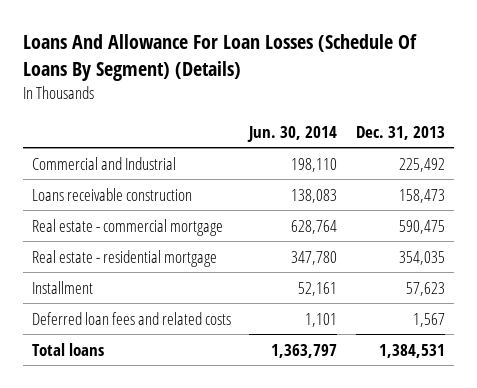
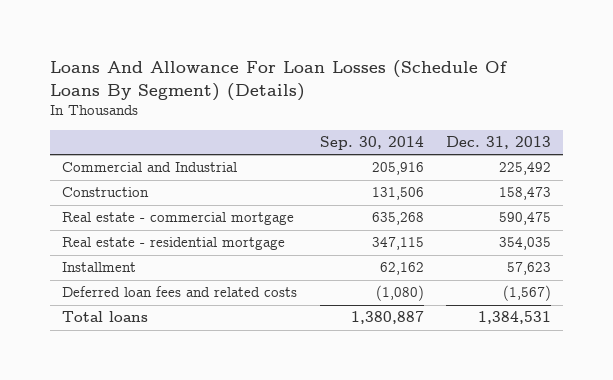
- | Jun. 30, 2014 | Dec. 31, 2013
+ | Sep. 30, 2014 | Dec. 31, 2013
- Loans receivable construction | 138,083 | 158,473
+ Construction | 131,506 | 158,473
- Deferred loan fees and related costs | 1,101 | 1,567
+ Deferred loan fees and related costs | (1,080) | (1,567)

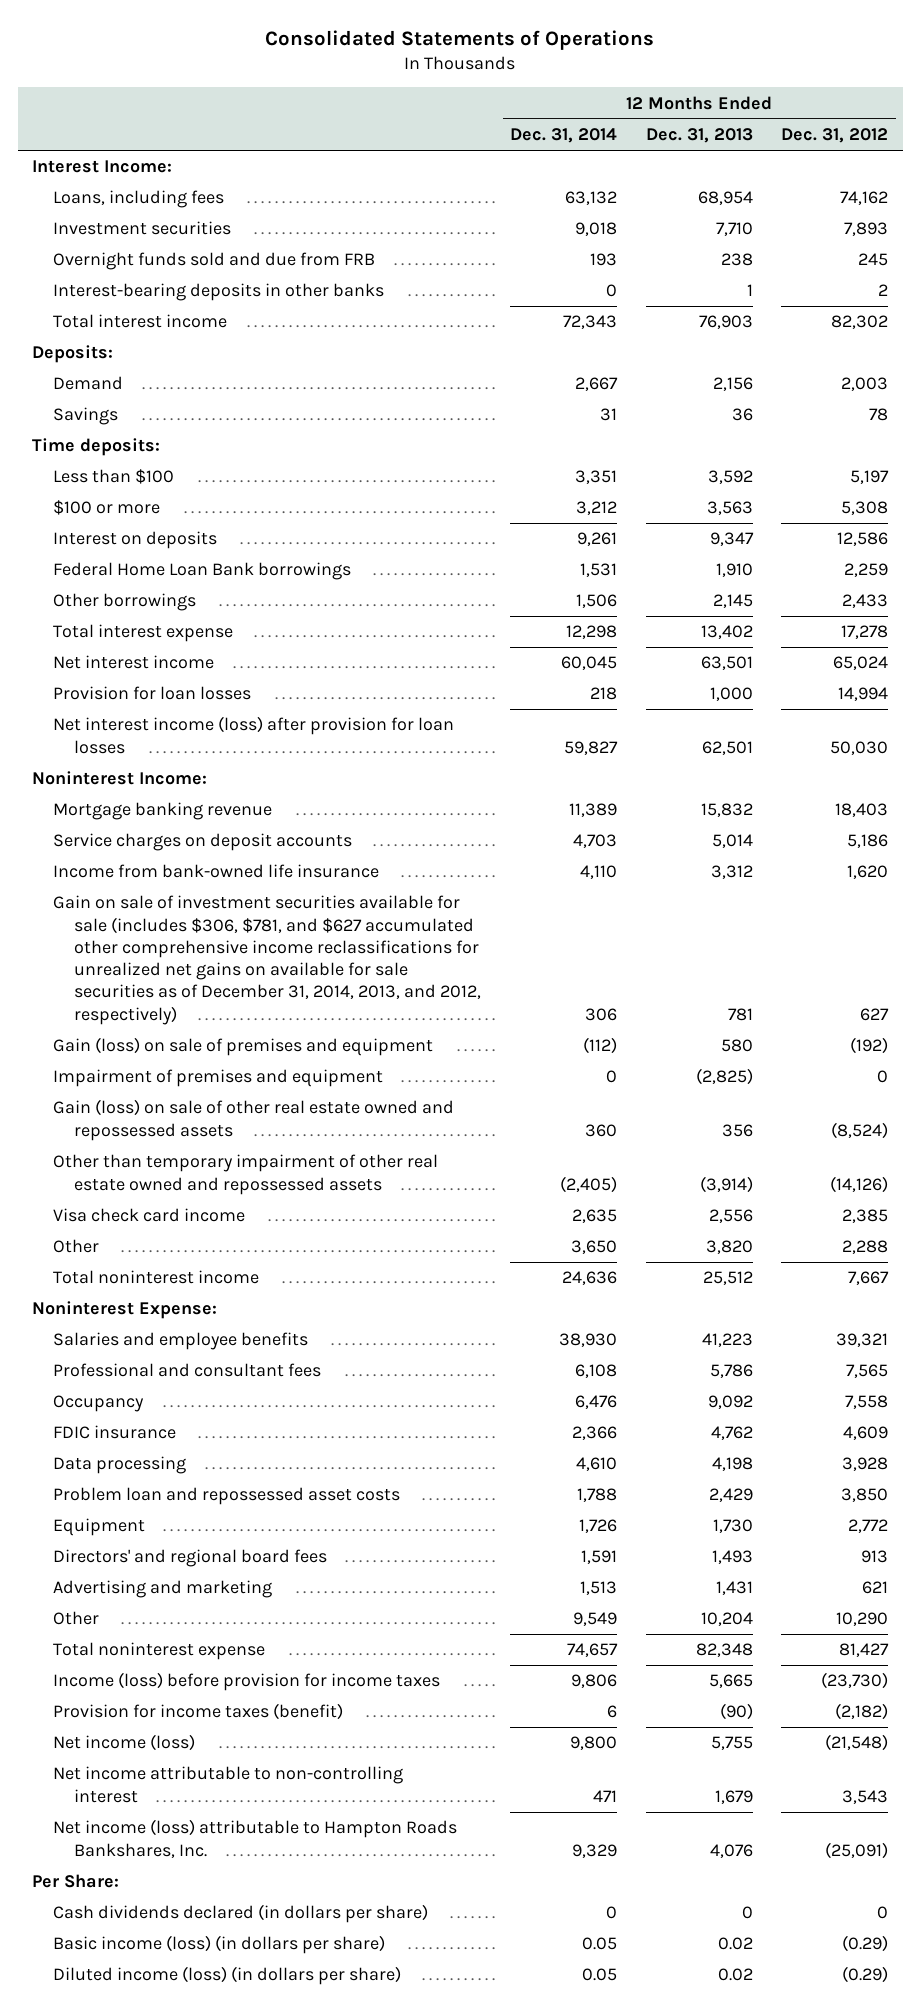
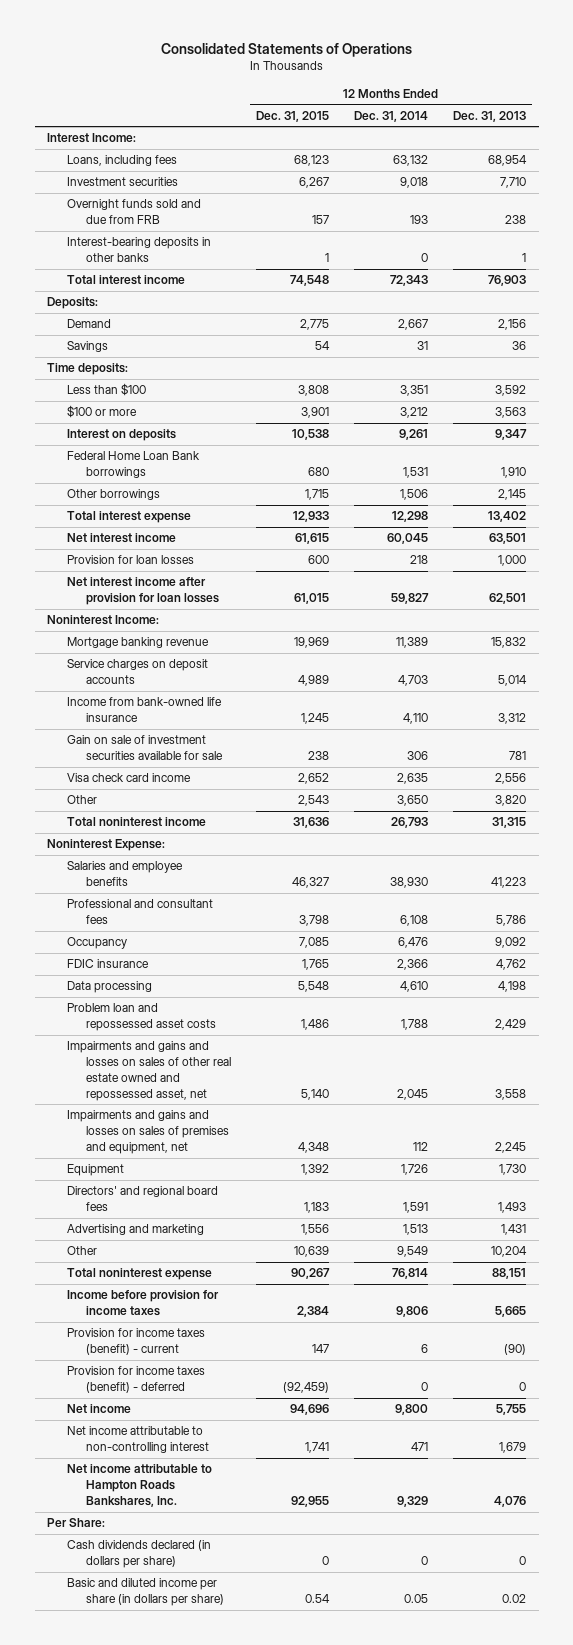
- | 12 Months Ended Dec. 31, 2014 | 12 Months Ended Dec. 31, 2013 | 12 Months Ended Dec. 31, 2012
+ | 12 Months Ended Dec. 31, 2015 | 12 Months Ended Dec. 31, 2014 | 12 Months Ended Dec. 31, 2013
- Net interest income (loss) after provision for loan losses | 59,827 | 62,501 | 50,030
+ Net interest income after provision for loan losses | 61,015 | 59,827 | 62,501
- Gain on sale of investment securities available for sale (includes $306, $781, and $627 accumulated other comprehensive income reclassifications for unrealized net gains on available for sale securities as of December 31, 2014, 2013, and 2012, respectively) | 306 | 781 | 627
- Gain (loss) on sale of premises and equipment | (112) | 580 | (192)
- Impairment of premises and equipment | 0 | (2,825) | 0
- Gain (loss) on sale of other real estate owned and repossessed assets | 360 | 356 | (8,524)
- Other than temporary impairment of other real estate owned and repossessed assets | (2,405) | (3,914) | (14,126)
+ Gain on sale of investment securities available for sale | 238 | 306 | 781
- Total noninterest income | 24,636 | 25,512 | 7,667
+ Total noninterest income | 31,636 | 26,793 | 31,315
+ Impairments and gains and losses on sales of other real estate owned and repossessed asset, net | 5,140 | 2,045 | 3,558
+ Impairments and gains and losses on sales of premises and equipment, net | 4,348 | 112 | 2,245
- Total noninterest expense | 74,657 | 82,348 | 81,427
- Income (loss) before provision for income taxes | 9,806 | 5,665 | (23,730)
- Provision for income taxes (benefit) | 6 | (90) | (2,182)
- Net income (loss) | 9,800 | 5,755 | (21,548)
+ Total noninterest expense | 90,267 | 76,814 | 88,151
+ Income before provision for income taxes | 2,384 | 9,806 | 5,665
+ Provision for income taxes (benefit) - current | 147 | 6 | (90)
+ Provision for income taxes (benefit) - deferred | (92,459) | 0 | 0
+ Net income | 94,696 | 9,800 | 5,755
- Net income (loss) attributable to Hampton Roads Bankshares, Inc. | 9,329 | 4,076 | (25,091)
+ Net income attributable to Hampton Roads Bankshares, Inc. | 92,955 | 9,329 | 4,076
- Basic income (loss) (in dollars per share) | 0.05 | 0.02 | (0.29)
- Diluted income (loss) (in dollars per share) | 0.05 | 0.02 | (0.29)
+ Basic and diluted income per share (in dollars per share) | 0.54 | 0.05 | 0.02

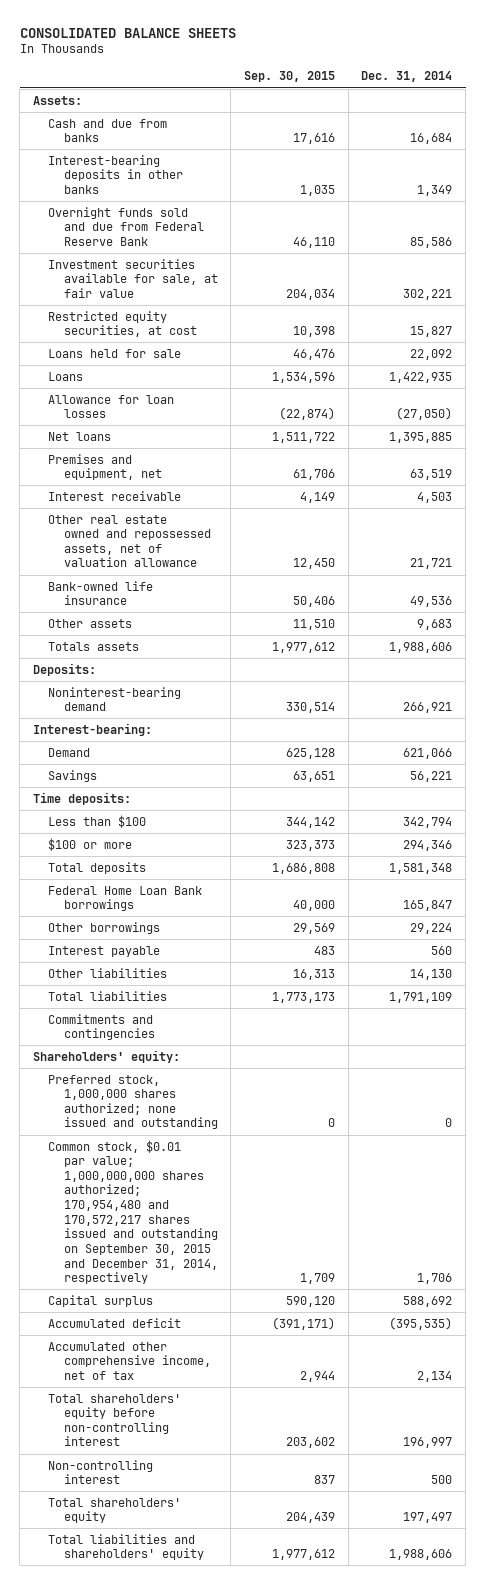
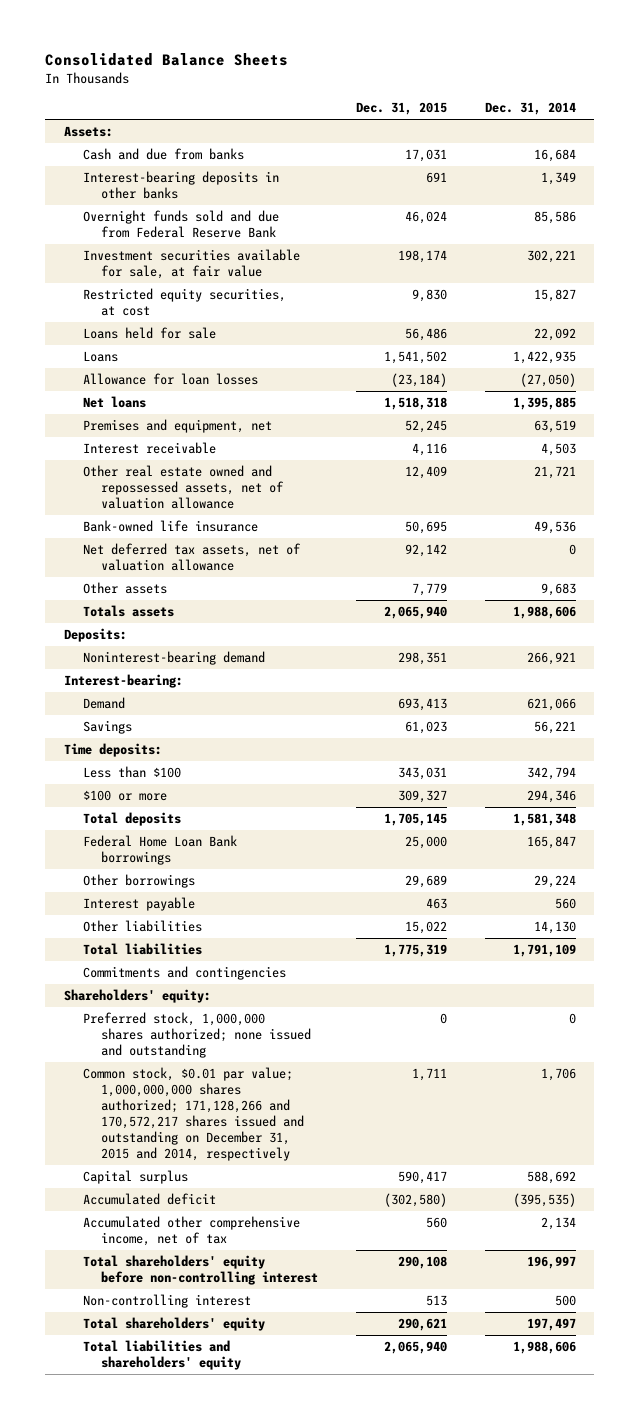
- CONSOLIDATED BALANCE SHEETS
+ Consolidated Balance Sheets
- | Sep. 30, 2015 | Dec. 31, 2014
+ | Dec. 31, 2015 | Dec. 31, 2014
+ Net deferred tax assets, net of valuation allowance | 92,142 | 0
- Common stock, $0.01 par value; 1,000,000,000 shares authorized; 170,954,480 and 170,572,217 shares issued and outstanding on September 30, 2015 and December 31, 2014, respectively | 1,709 | 1,706
+ Common stock, $0.01 par value; 1,000,000,000 shares authorized; 171,128,266 and 170,572,217 shares issued and outstanding on December 31, 2015 and 2014, respectively | 1,711 | 1,706

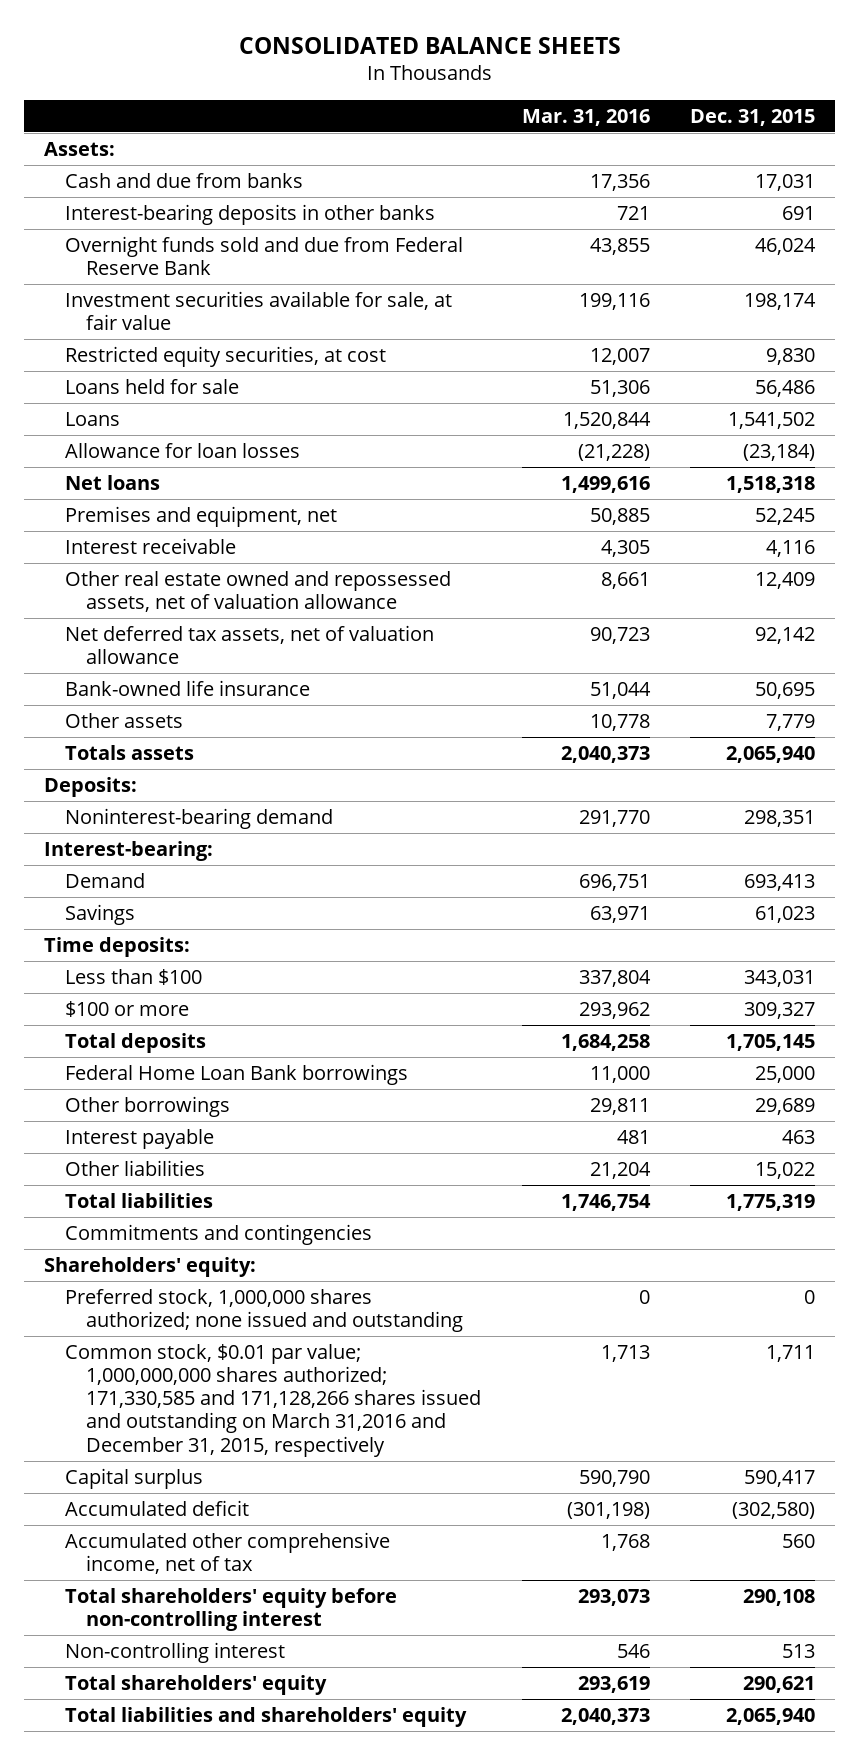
- Consolidated Balance Sheets
+ CONSOLIDATED BALANCE SHEETS
- | Dec. 31, 2015 | Dec. 31, 2014
+ | Mar. 31, 2016 | Dec. 31, 2015
moved down: Bank-owned life insurance | 51,044 | 50,695
- Common stock, $0.01 par value; 1,000,000,000 shares authorized; 171,128,266 and 170,572,217 shares issued and outstanding on December 31, 2015 and 2014, respectively | 1,711 | 1,706
+ Common stock, $0.01 par value; 1,000,000,000 shares authorized; 171,330,585 and 171,128,266 shares issued and outstanding on March 31,2016 and December 31, 2015, respectively | 1,713 | 1,711

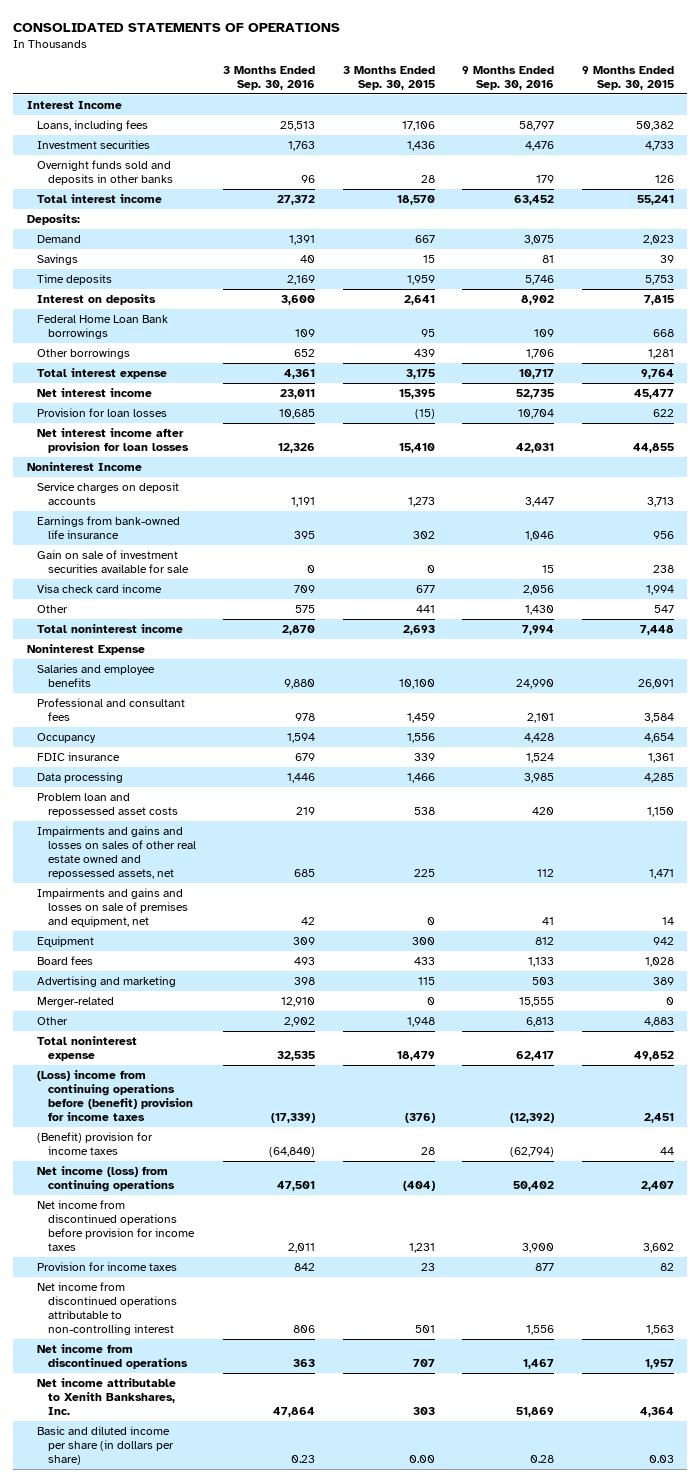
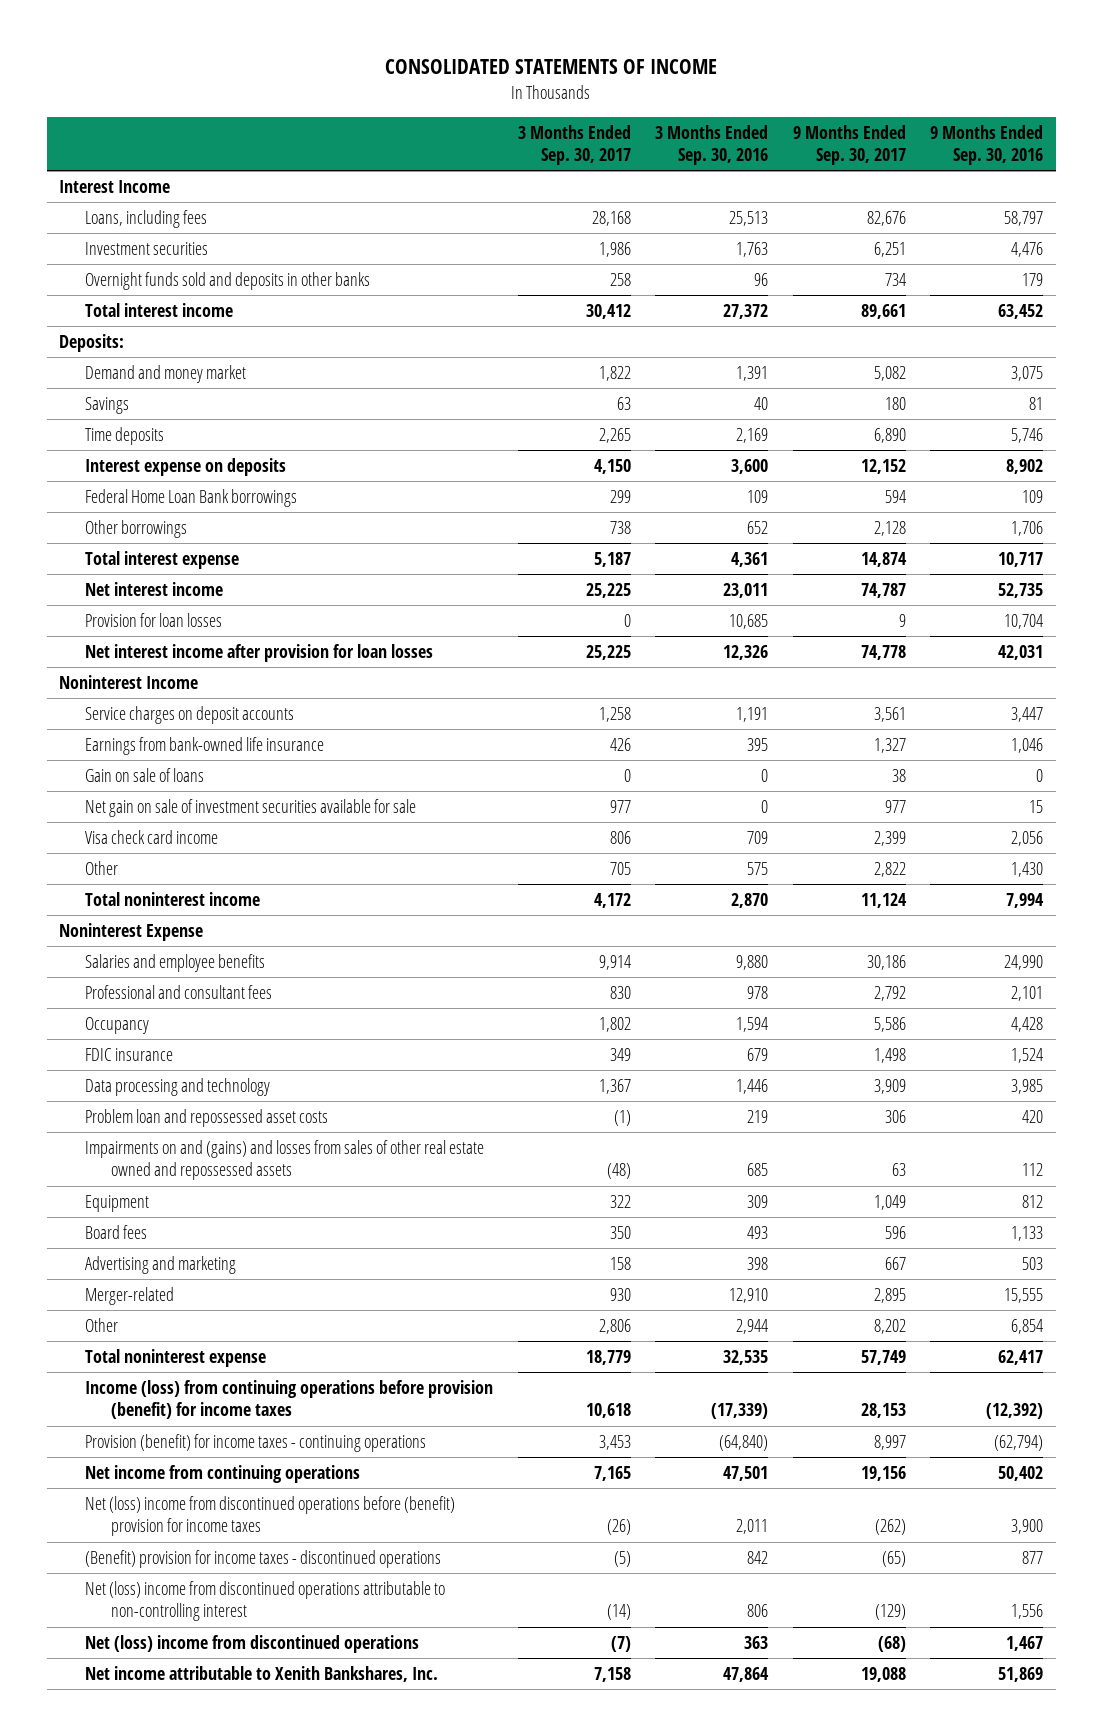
- CONSOLIDATED STATEMENTS OF OPERATIONS
+ CONSOLIDATED STATEMENTS OF INCOME
- | 3 Months Ended Sep. 30, 2016 | 3 Months Ended Sep. 30, 2015 | 9 Months Ended Sep. 30, 2016 | 9 Months Ended Sep. 30, 2015
+ | 3 Months Ended Sep. 30, 2017 | 3 Months Ended Sep. 30, 2016 | 9 Months Ended Sep. 30, 2017 | 9 Months Ended Sep. 30, 2016
- Demand | 1,391 | 667 | 3,075 | 2,023
+ Demand and money market | 1,822 | 1,391 | 5,082 | 3,075
- Interest on deposits | 3,600 | 2,641 | 8,902 | 7,815
+ Interest expense on deposits | 4,150 | 3,600 | 12,152 | 8,902
- Gain on sale of investment securities available for sale | 0 | 0 | 15 | 238
+ Gain on sale of loans | 0 | 0 | 38 | 0
+ Net gain on sale of investment securities available for sale | 977 | 0 | 977 | 15
- Data processing | 1,446 | 1,466 | 3,985 | 4,285
+ Data processing and technology | 1,367 | 1,446 | 3,909 | 3,985
- Impairments and gains and losses on sales of other real estate owned and repossessed assets, net | 685 | 225 | 112 | 1,471
- Impairments and gains and losses on sale of premises and equipment, net | 42 | 0 | 41 | 14
+ Impairments on and (gains) and losses from sales of other real estate owned and repossessed assets | (48) | 685 | 63 | 112
- Other | 2,902 | 1,948 | 6,813 | 4,883
+ Other | 2,806 | 2,944 | 8,202 | 6,854
- (Loss) income from continuing operations before (benefit) provision for income taxes | (17,339) | (376) | (12,392) | 2,451
- (Benefit) provision for income taxes | (64,840) | 28 | (62,794) | 44
- Net income (loss) from continuing operations | 47,501 | (404) | 50,402 | 2,407
- Net income from discontinued operations before provision for income taxes | 2,011 | 1,231 | 3,900 | 3,602
- Provision for income taxes | 842 | 23 | 877 | 82
- Net income from discontinued operations attributable to non-controlling interest | 806 | 501 | 1,556 | 1,563
- Net income from discontinued operations | 363 | 707 | 1,467 | 1,957
+ Income (loss) from continuing operations before provision (benefit) for income taxes | 10,618 | (17,339) | 28,153 | (12,392)
+ Provision (benefit) for income taxes - continuing operations | 3,453 | (64,840) | 8,997 | (62,794)
+ Net income from continuing operations | 7,165 | 47,501 | 19,156 | 50,402
+ Net (loss) income from discontinued operations before (benefit) provision for income taxes | (26) | 2,011 | (262) | 3,900
+ (Benefit) provision for income taxes - discontinued operations | (5) | 842 | (65) | 877
+ Net (loss) income from discontinued operations attributable to non-controlling interest | (14) | 806 | (129) | 1,556
+ Net (loss) income from discontinued operations | (7) | 363 | (68) | 1,467
- Basic and diluted income per share (in dollars per share) | 0.23 | 0.00 | 0.28 | 0.03

